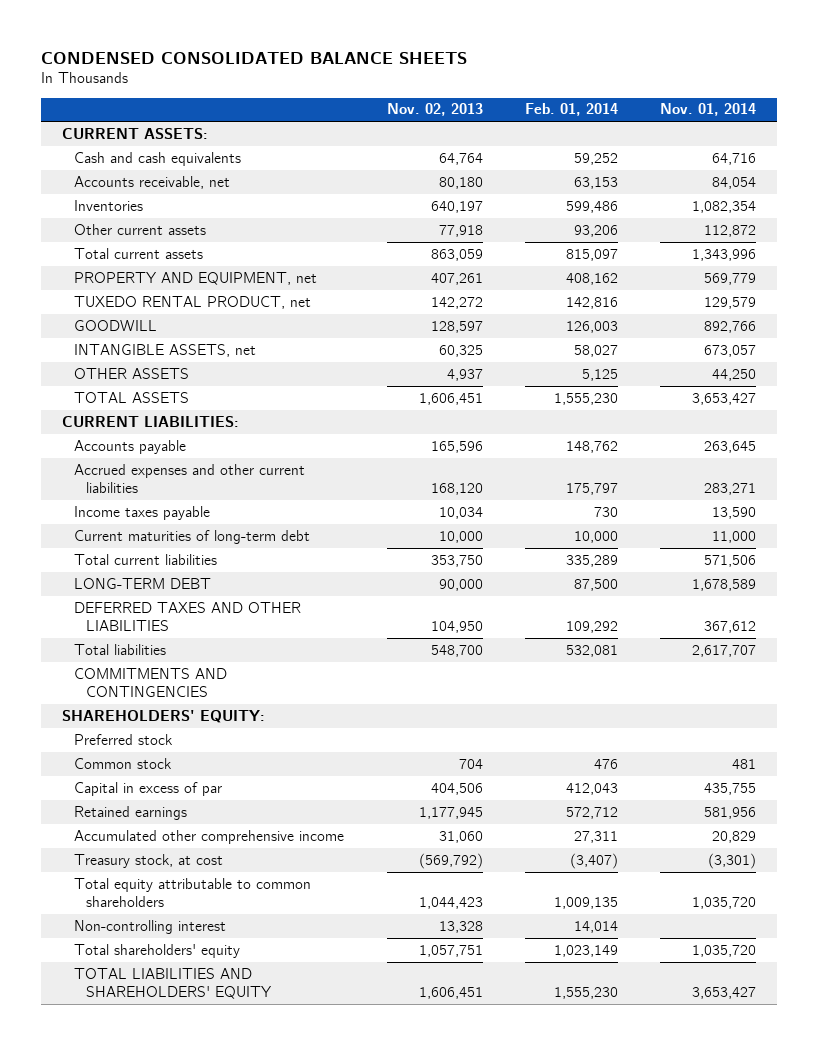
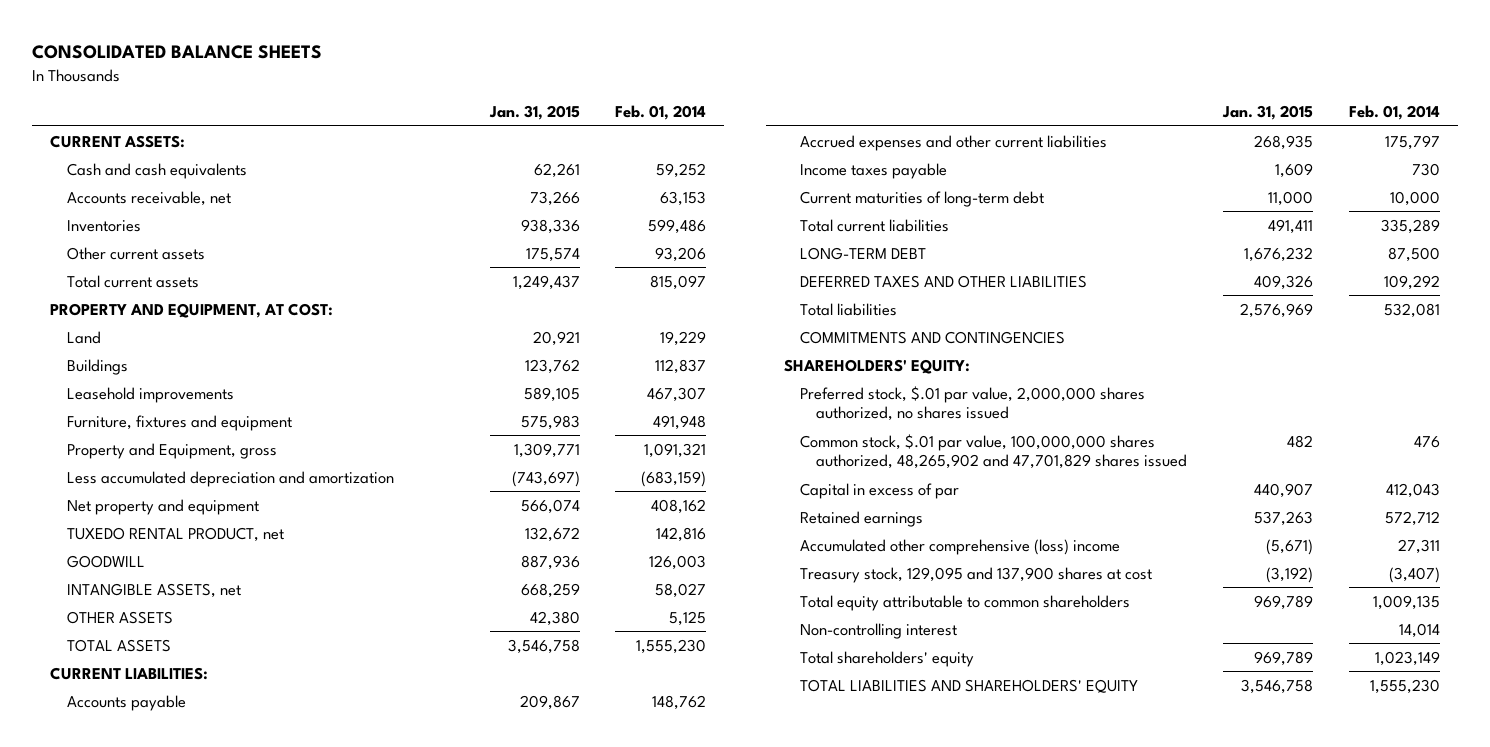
- CONDENSED CONSOLIDATED BALANCE SHEETS
+ CONSOLIDATED BALANCE SHEETS
- | Nov. 02, 2013 | Feb. 01, 2014 | Nov. 01, 2014
+ | Jan. 31, 2015 | Feb. 01, 2014
- PROPERTY AND EQUIPMENT, net | 407,261 | 408,162 | 569,779
+ PROPERTY AND EQUIPMENT, AT COST:
+ Land | 20,921 | 19,229
+ Buildings | 123,762 | 112,837
+ Leasehold improvements | 589,105 | 467,307
+ Furniture, fixtures and equipment | 575,983 | 491,948
+ Property and Equipment, gross | 1,309,771 | 1,091,321
+ Less accumulated depreciation and amortization | (743,697) | (683,159)
+ Net property and equipment | 566,074 | 408,162
- Preferred stock
- Common stock | 704 | 476 | 481
+ Preferred stock, $.01 par value, 2,000,000 shares authorized, no shares issued
+ Common stock, $.01 par value, 100,000,000 shares authorized, 48,265,902 and 47,701,829 shares issued | 482 | 476
- Accumulated other comprehensive income | 31,060 | 27,311 | 20,829
- Treasury stock, at cost | (569,792) | (3,407) | (3,301)
+ Accumulated other comprehensive (loss) income | (5,671) | 27,311
+ Treasury stock, 129,095 and 137,900 shares at cost | (3,192) | (3,407)

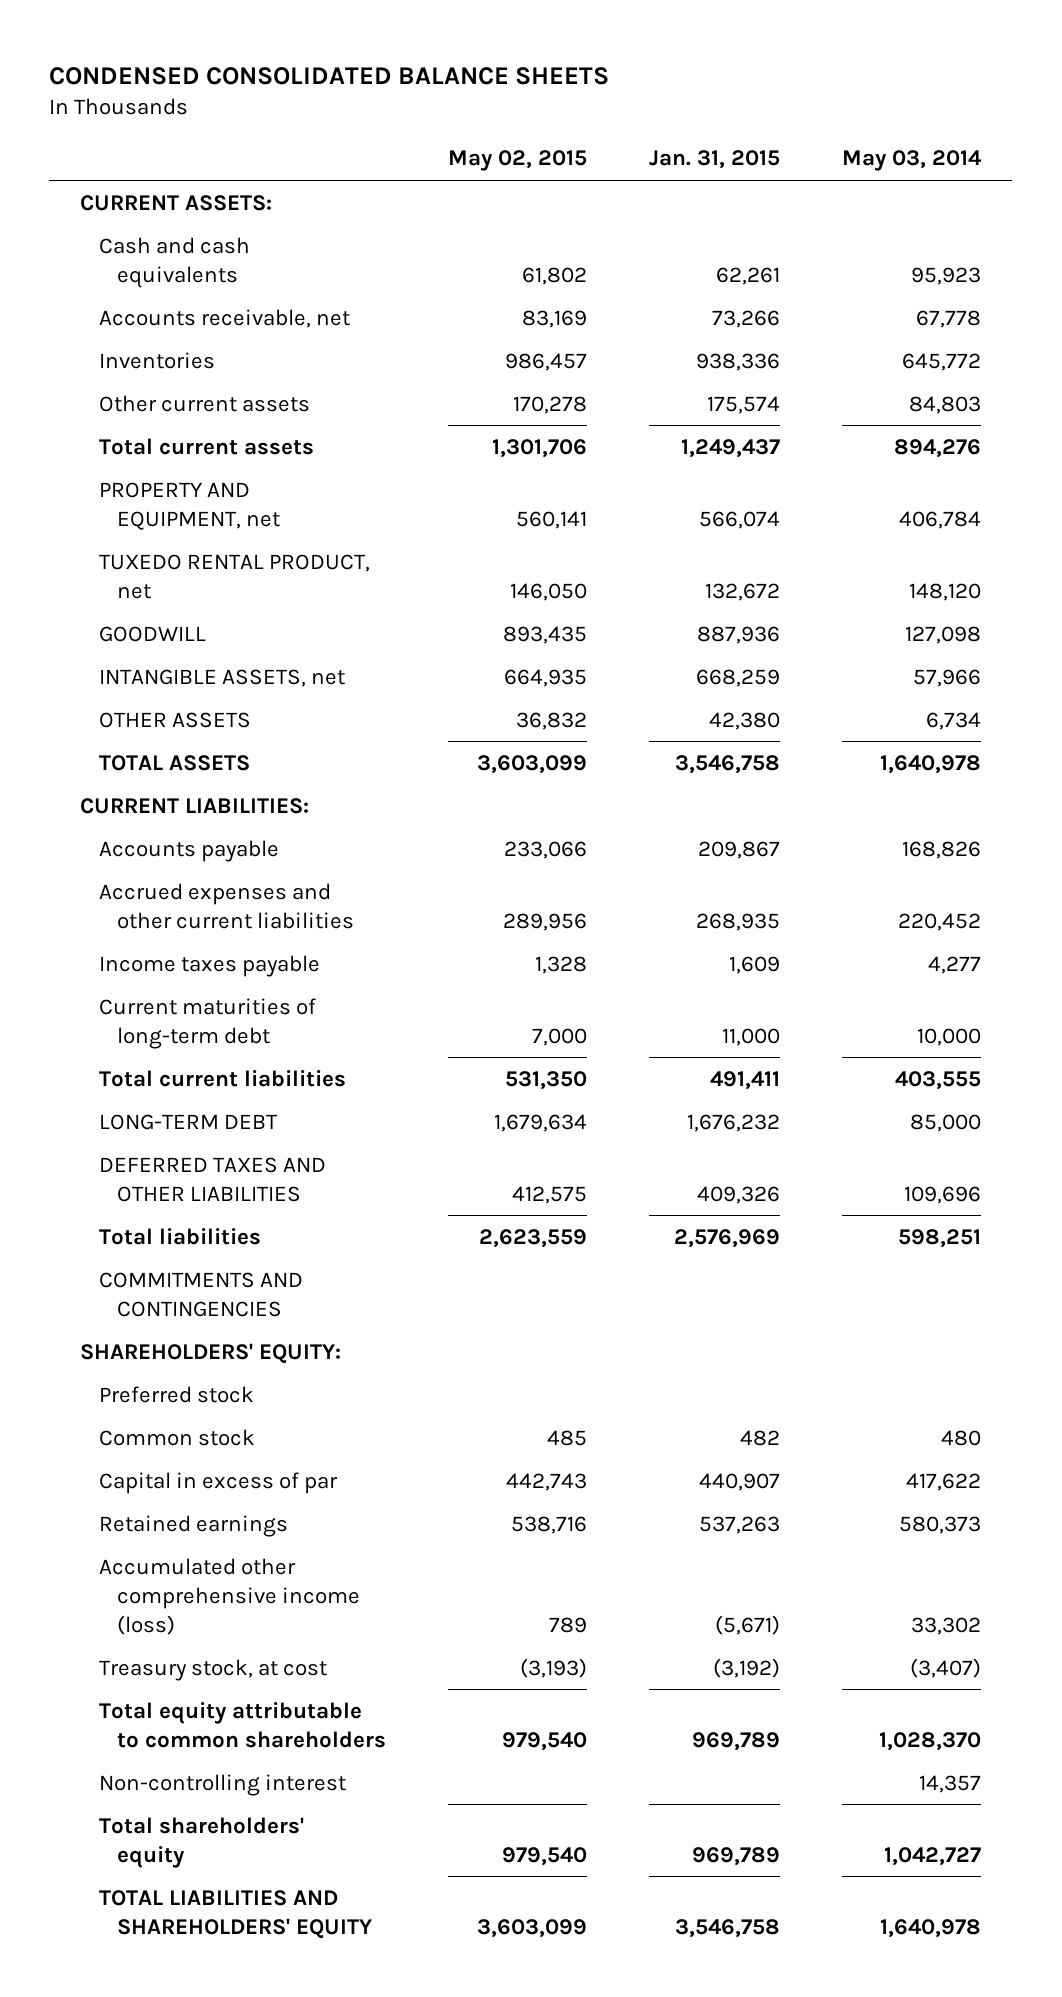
- CONSOLIDATED BALANCE SHEETS
+ CONDENSED CONSOLIDATED BALANCE SHEETS
- | Jan. 31, 2015 | Feb. 01, 2014
+ | May 02, 2015 | Jan. 31, 2015 | May 03, 2014
- PROPERTY AND EQUIPMENT, AT COST:
- Land | 20,921 | 19,229
- Buildings | 123,762 | 112,837
- Leasehold improvements | 589,105 | 467,307
- Furniture, fixtures and equipment | 575,983 | 491,948
- Property and Equipment, gross | 1,309,771 | 1,091,321
- Less accumulated depreciation and amortization | (743,697) | (683,159)
- Net property and equipment | 566,074 | 408,162
+ PROPERTY AND EQUIPMENT, net | 560,141 | 566,074 | 406,784
- Preferred stock, $.01 par value, 2,000,000 shares authorized, no shares issued
- Common stock, $.01 par value, 100,000,000 shares authorized, 48,265,902 and 47,701,829 shares issued | 482 | 476
+ Preferred stock
+ Common stock | 485 | 482 | 480
- Accumulated other comprehensive (loss) income | (5,671) | 27,311
- Treasury stock, 129,095 and 137,900 shares at cost | (3,192) | (3,407)
+ Accumulated other comprehensive income (loss) | 789 | (5,671) | 33,302
+ Treasury stock, at cost | (3,193) | (3,192) | (3,407)

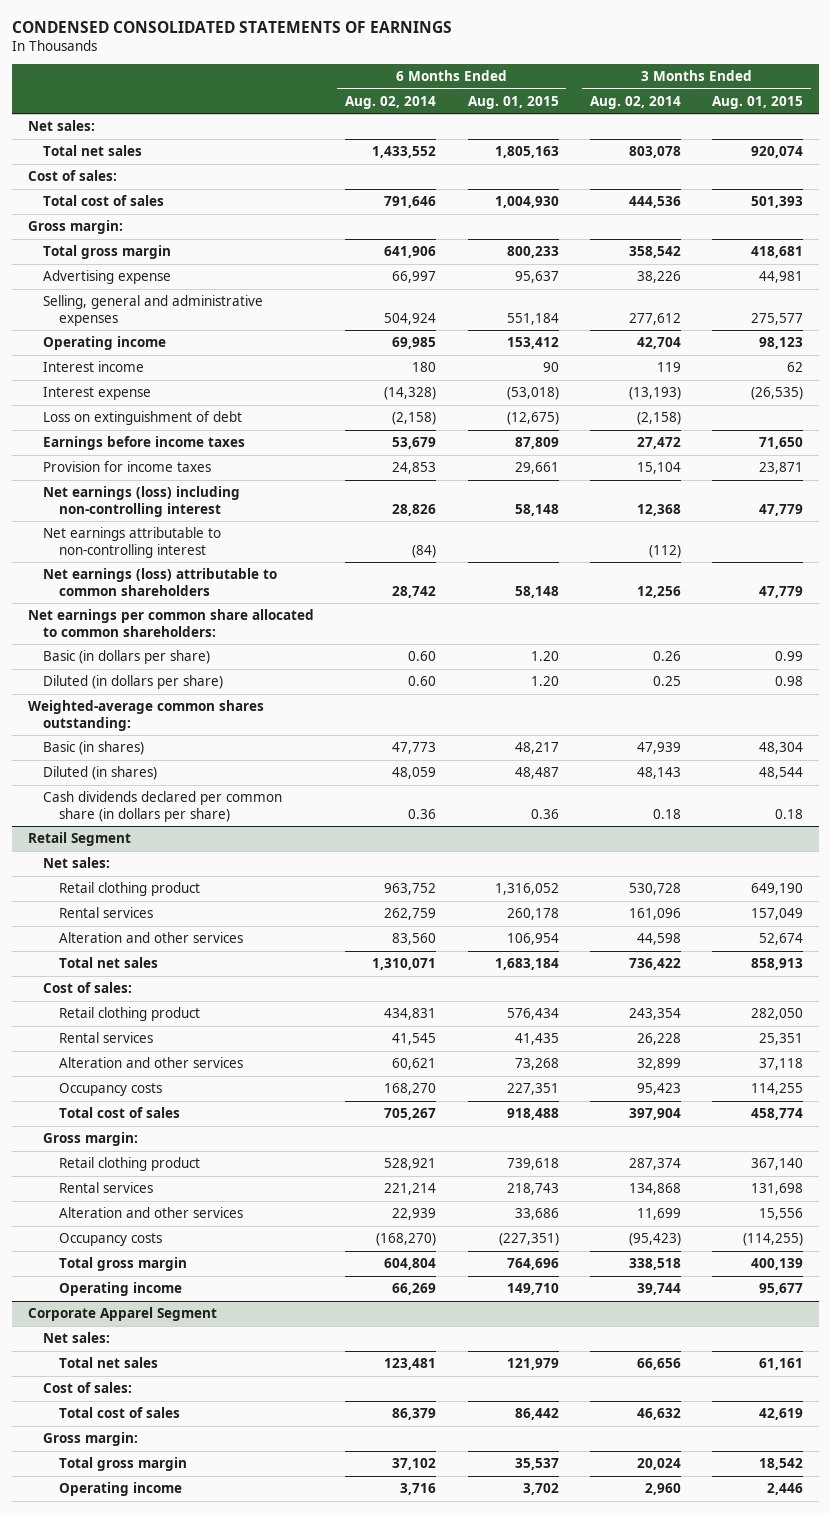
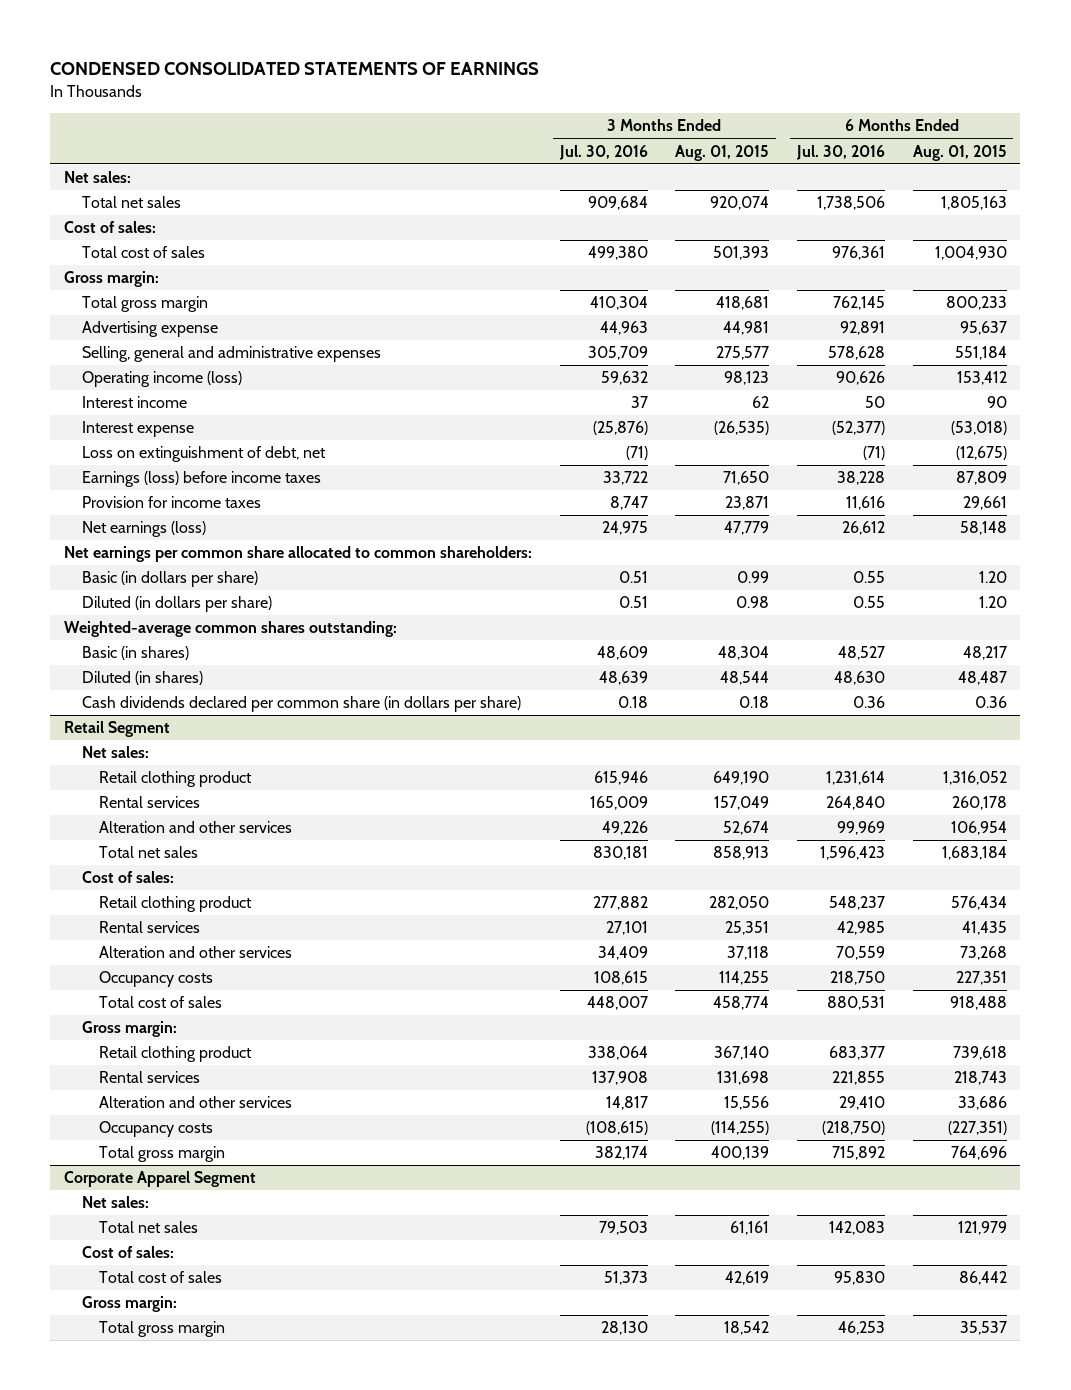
- | 6 Months Ended Aug. 02, 2014 | 6 Months Ended Aug. 01, 2015 | 3 Months Ended Aug. 02, 2014 | 3 Months Ended Aug. 01, 2015
+ | 3 Months Ended Jul. 30, 2016 | 3 Months Ended Aug. 01, 2015 | 6 Months Ended Jul. 30, 2016 | 6 Months Ended Aug. 01, 2015
- Operating income | 69,985 | 153,412 | 42,704 | 98,123
+ Operating income (loss) | 59,632 | 98,123 | 90,626 | 153,412
- Loss on extinguishment of debt | (2,158) | (12,675) | (2,158) |
- Earnings before income taxes | 53,679 | 87,809 | 27,472 | 71,650
+ Loss on extinguishment of debt, net | (71) | | (71) | (12,675)
+ Earnings (loss) before income taxes | 33,722 | 71,650 | 38,228 | 87,809
- Net earnings (loss) including non-controlling interest | 28,826 | 58,148 | 12,368 | 47,779
- Net earnings attributable to non-controlling interest | (84) | | (112) |
- Net earnings (loss) attributable to common shareholders | 28,742 | 58,148 | 12,256 | 47,779
+ Net earnings (loss) | 24,975 | 47,779 | 26,612 | 58,148
@ Retail Segment
- Operating income | 66,269 | 149,710 | 39,744 | 95,677
@ Corporate Apparel Segment
- Operating income | 3,716 | 3,702 | 2,960 | 2,446

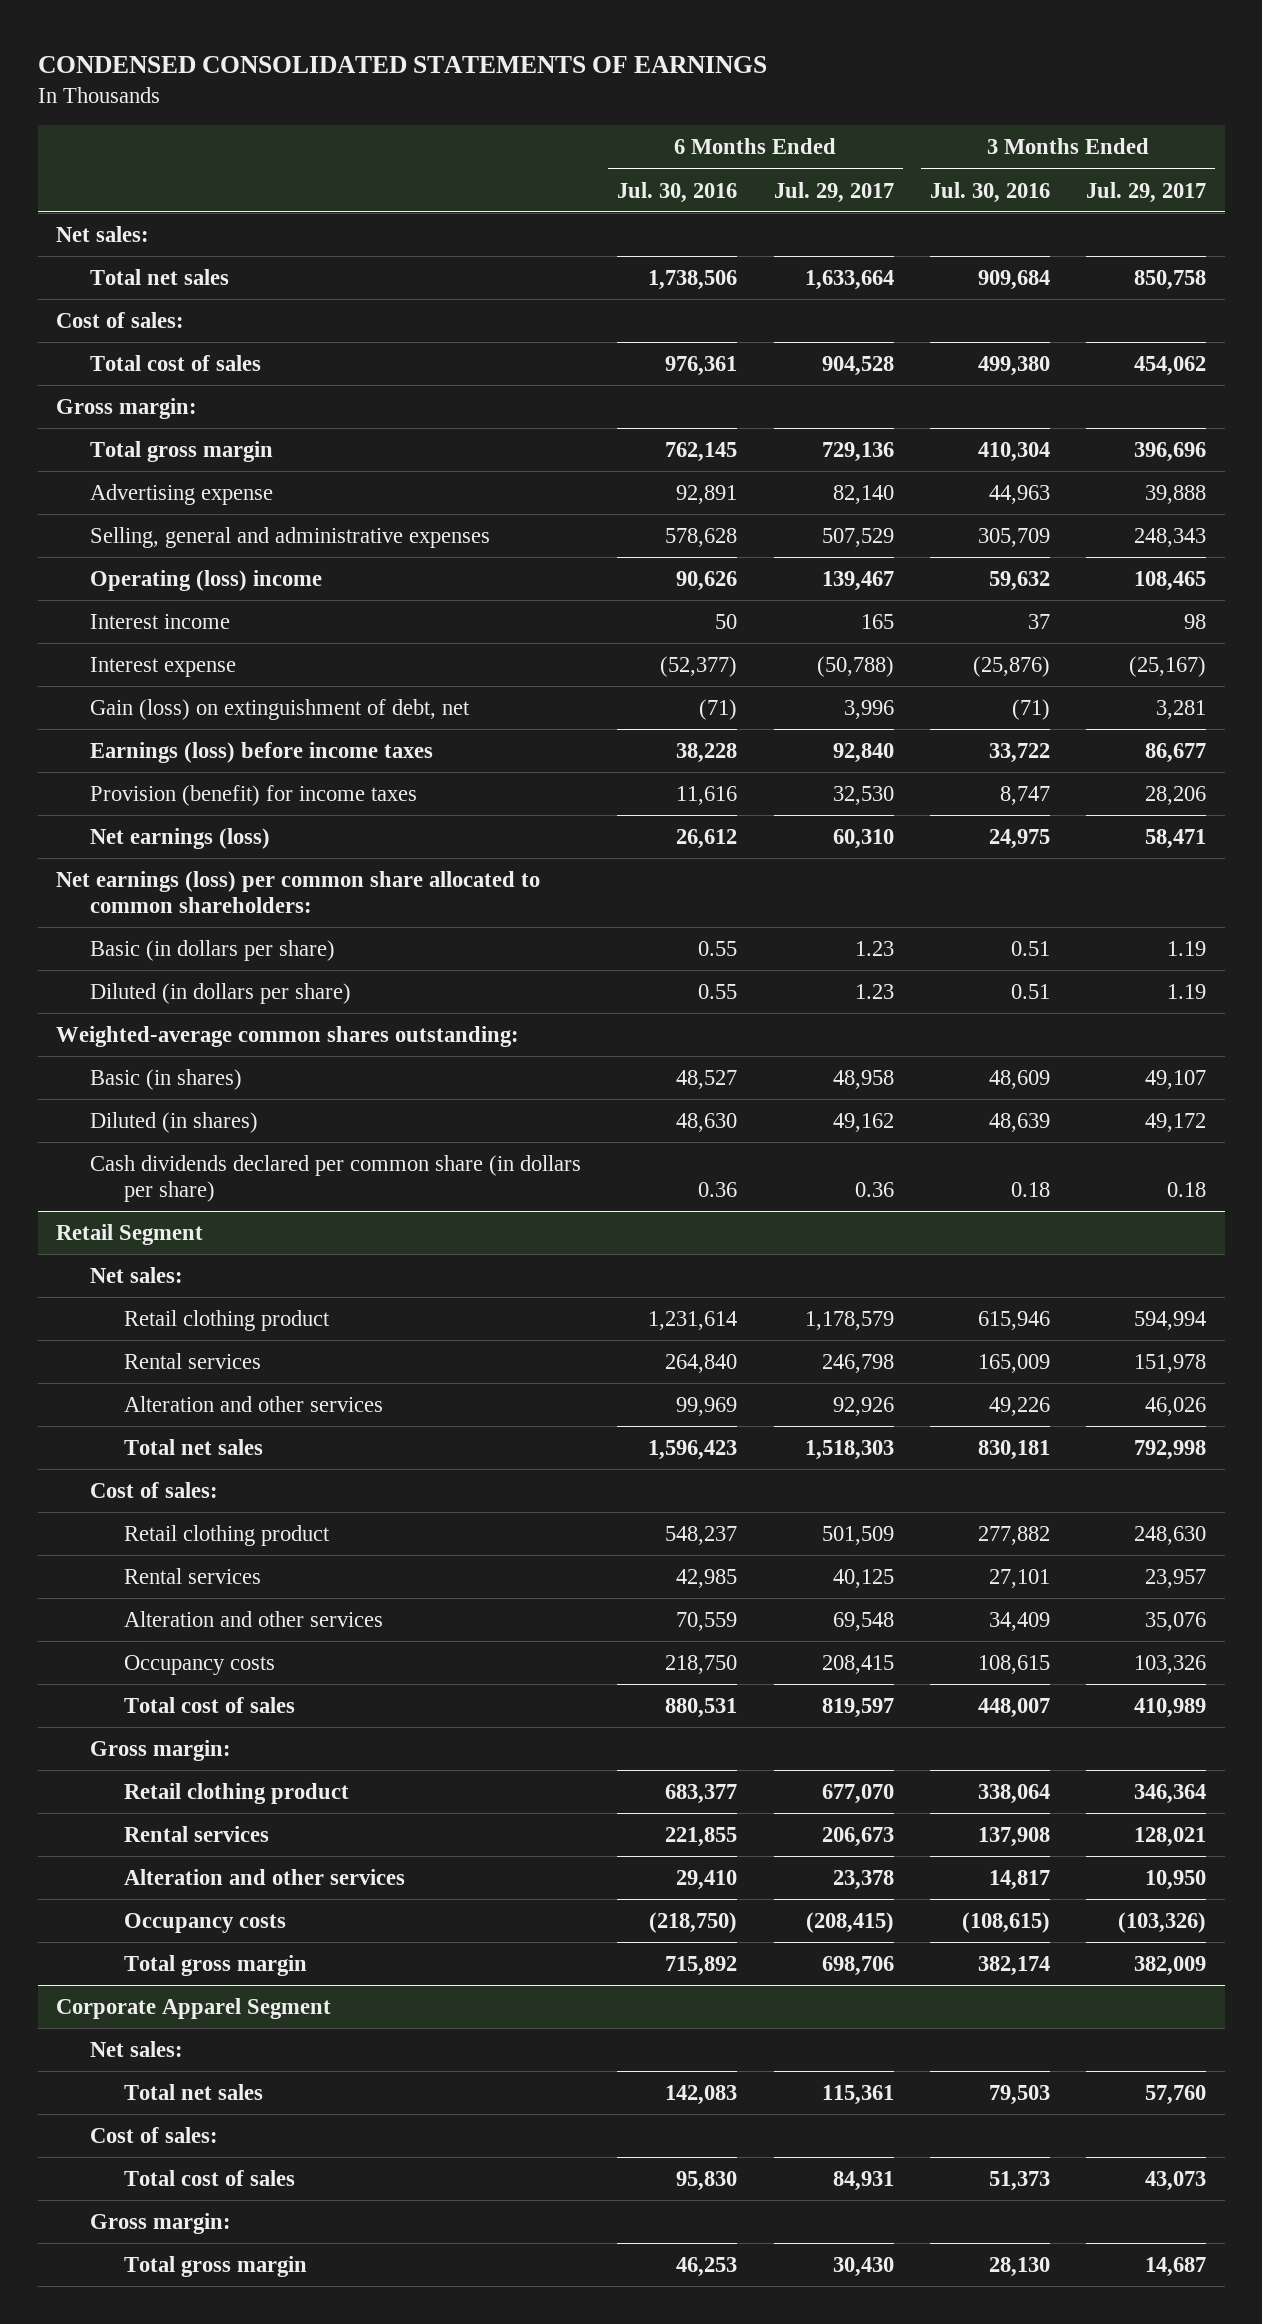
- | 3 Months Ended Jul. 30, 2016 | 3 Months Ended Aug. 01, 2015 | 6 Months Ended Jul. 30, 2016 | 6 Months Ended Aug. 01, 2015
+ | 6 Months Ended Jul. 30, 2016 | 6 Months Ended Jul. 29, 2017 | 3 Months Ended Jul. 30, 2016 | 3 Months Ended Jul. 29, 2017
- Operating income (loss) | 59,632 | 98,123 | 90,626 | 153,412
+ Operating (loss) income | 90,626 | 139,467 | 59,632 | 108,465
- Loss on extinguishment of debt, net | (71) | | (71) | (12,675)
+ Gain (loss) on extinguishment of debt, net | (71) | 3,996 | (71) | 3,281
- Provision for income taxes | 8,747 | 23,871 | 11,616 | 29,661
+ Provision (benefit) for income taxes | 11,616 | 32,530 | 8,747 | 28,206
- Net earnings per common share allocated to common shareholders:
+ Net earnings (loss) per common share allocated to common shareholders:

